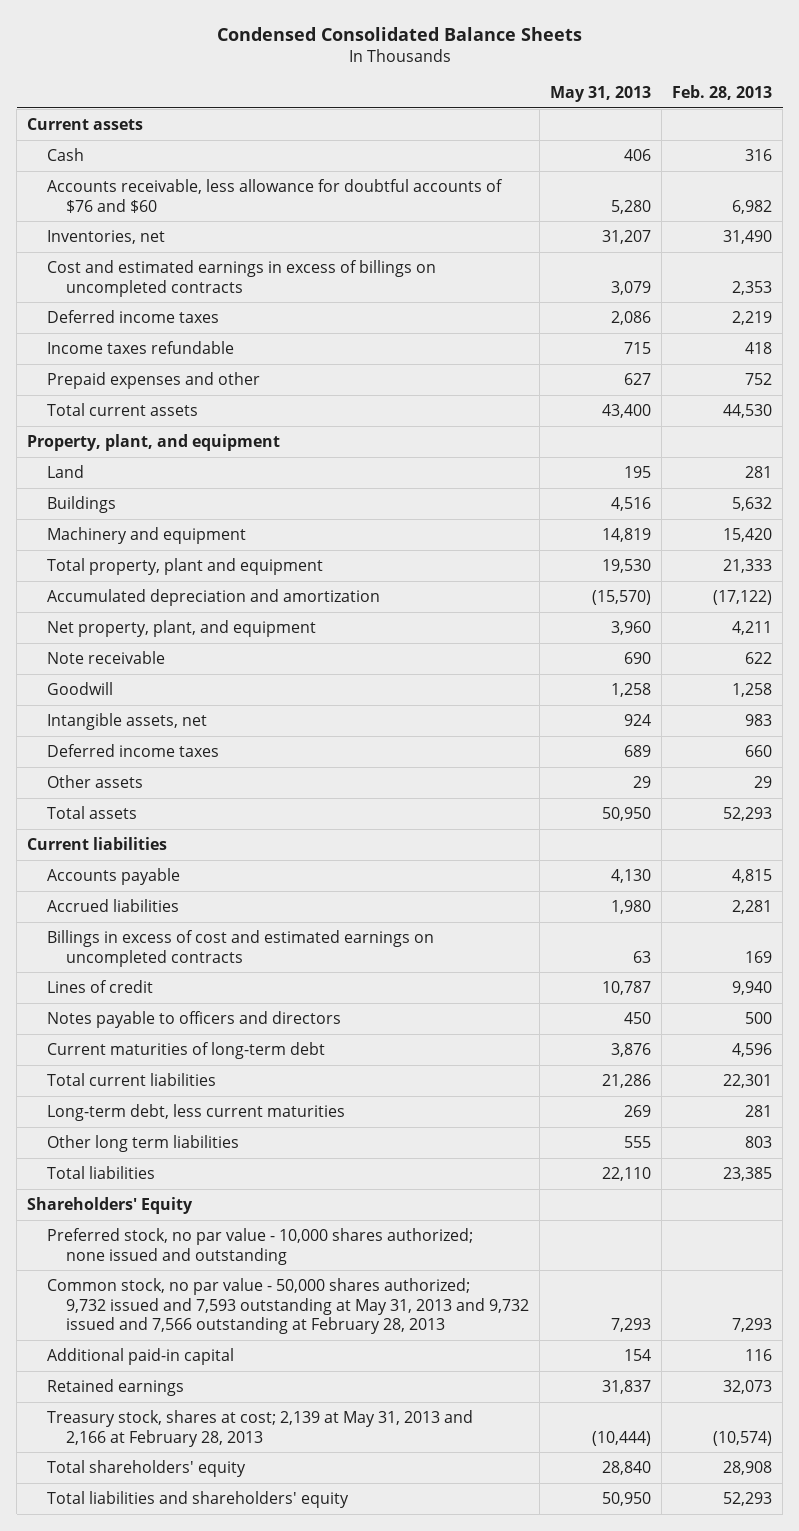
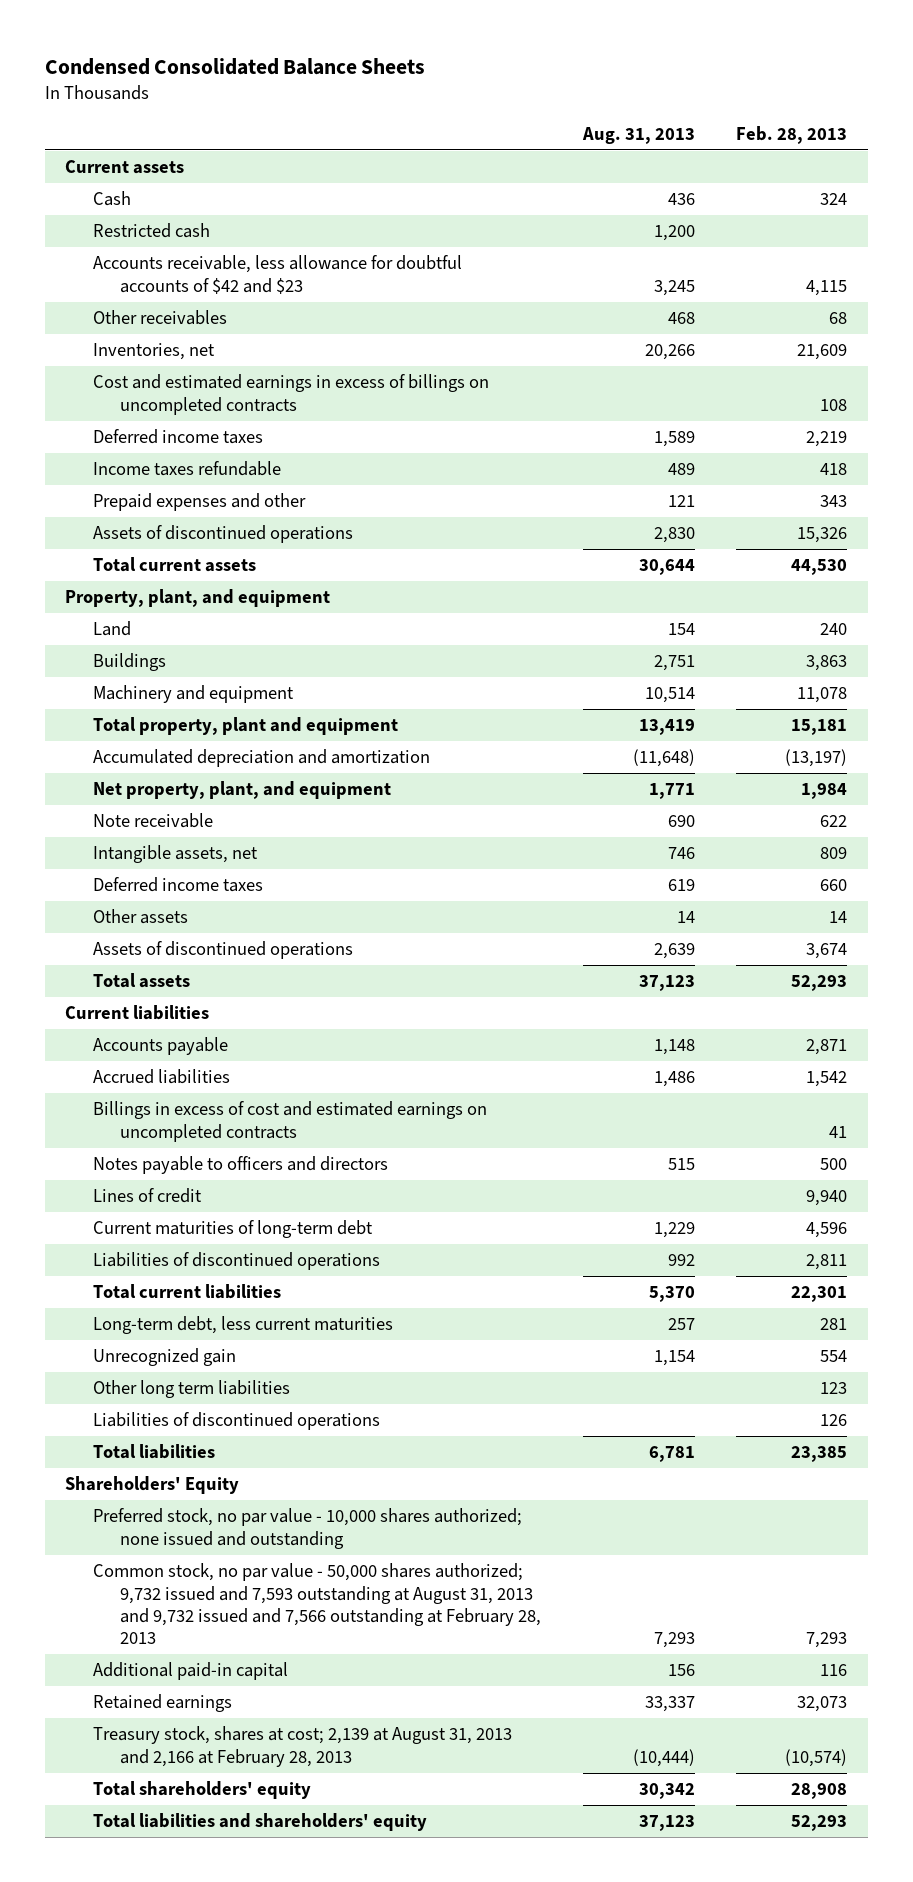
- | May 31, 2013 | Feb. 28, 2013
+ | Aug. 31, 2013 | Feb. 28, 2013
- Cash | 406 | 316
- Accounts receivable, less allowance for doubtful accounts of $76 and $60 | 5,280 | 6,982
- Inventories, net | 31,207 | 31,490
- Cost and estimated earnings in excess of billings on uncompleted contracts | 3,079 | 2,353
+ Cash | 436 | 324
+ Restricted cash | 1,200 |
+ Accounts receivable, less allowance for doubtful accounts of $42 and $23 | 3,245 | 4,115
+ Other receivables | 468 | 68
+ Inventories, net | 20,266 | 21,609
+ Cost and estimated earnings in excess of billings on uncompleted contracts | | 108
- Prepaid expenses and other | 627 | 752
+ Prepaid expenses and other | 121 | 343
+ Assets of discontinued operations | 2,830 | 15,326
- Land | 195 | 281
- Buildings | 4,516 | 5,632
- Machinery and equipment | 14,819 | 15,420
- Total property, plant and equipment | 19,530 | 21,333
- Accumulated depreciation and amortization | (15,570) | (17,122)
- Net property, plant, and equipment | 3,960 | 4,211
+ Land | 154 | 240
+ Buildings | 2,751 | 3,863
+ Machinery and equipment | 10,514 | 11,078
+ Total property, plant and equipment | 13,419 | 15,181
+ Accumulated depreciation and amortization | (11,648) | (13,197)
+ Net property, plant, and equipment | 1,771 | 1,984
- Goodwill | 1,258 | 1,258
- Intangible assets, net | 924 | 983
+ Intangible assets, net | 746 | 809
- Other assets | 29 | 29
+ Other assets | 14 | 14
+ Assets of discontinued operations | 2,639 | 3,674
- Accounts payable | 4,130 | 4,815
- Accrued liabilities | 1,980 | 2,281
- Billings in excess of cost and estimated earnings on uncompleted contracts | 63 | 169
+ Accounts payable | 1,148 | 2,871
+ Accrued liabilities | 1,486 | 1,542
+ Billings in excess of cost and estimated earnings on uncompleted contracts | | 41
moved down: Lines of credit | | 9,940
+ Liabilities of discontinued operations | 992 | 2,811
- Other long term liabilities | 555 | 803
+ Unrecognized gain | 1,154 | 554
+ Other long term liabilities | | 123
+ Liabilities of discontinued operations | | 126
- Common stock, no par value - 50,000 shares authorized; 9,732 issued and 7,593 outstanding at May 31, 2013 and 9,732 issued and 7,566 outstanding at February 28, 2013 | 7,293 | 7,293
+ Common stock, no par value - 50,000 shares authorized; 9,732 issued and 7,593 outstanding at August 31, 2013 and 9,732 issued and 7,566 outstanding at February 28, 2013 | 7,293 | 7,293
- Treasury stock, shares at cost; 2,139 at May 31, 2013 and 2,166 at February 28, 2013 | (10,444) | (10,574)
+ Treasury stock, shares at cost; 2,139 at August 31, 2013 and 2,166 at February 28, 2013 | (10,444) | (10,574)

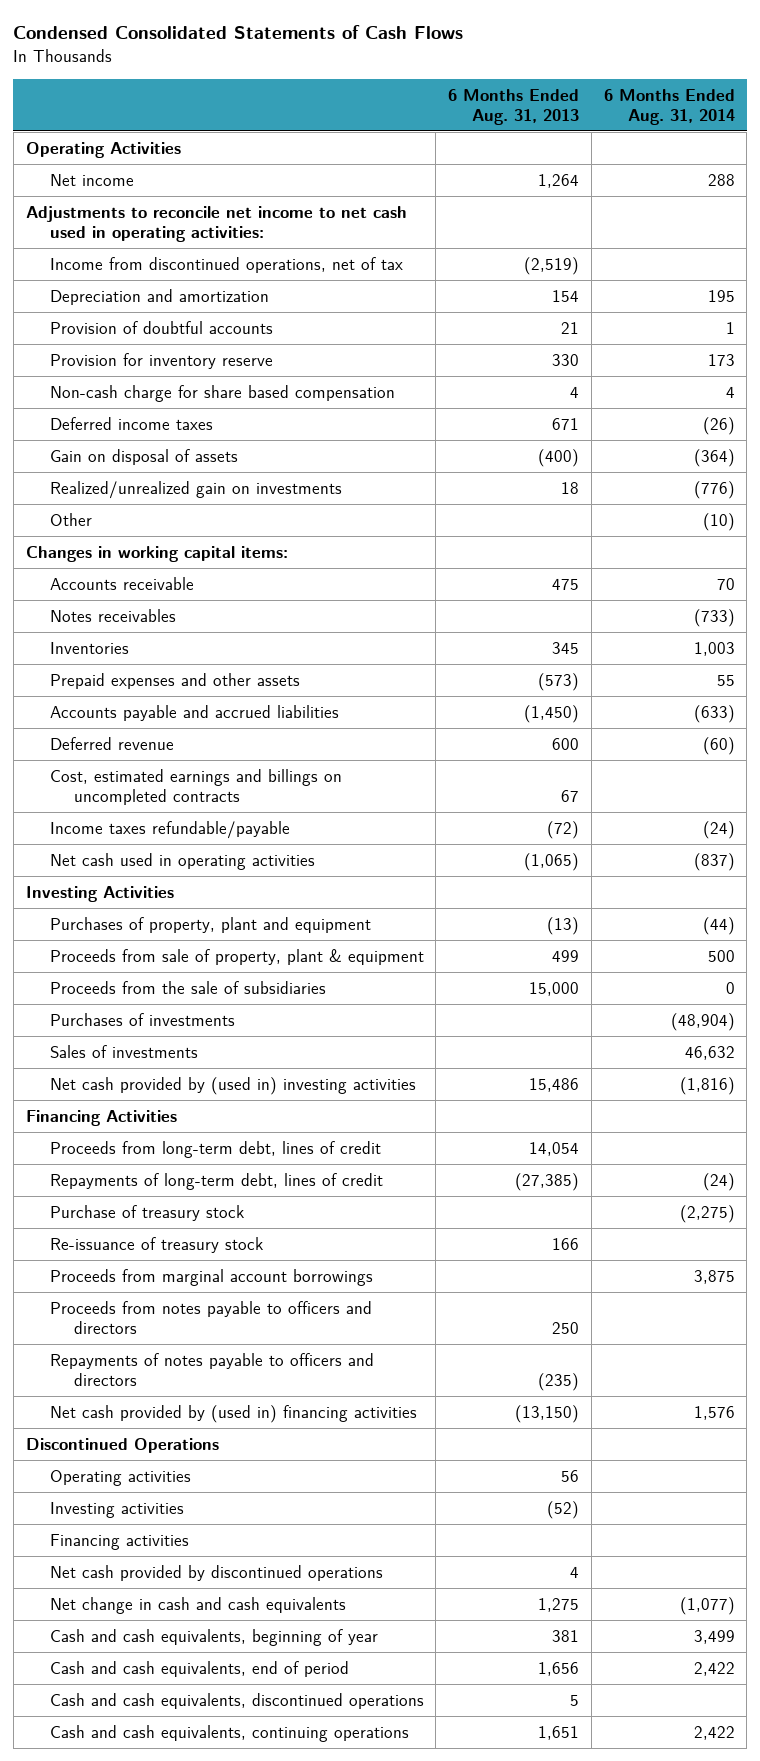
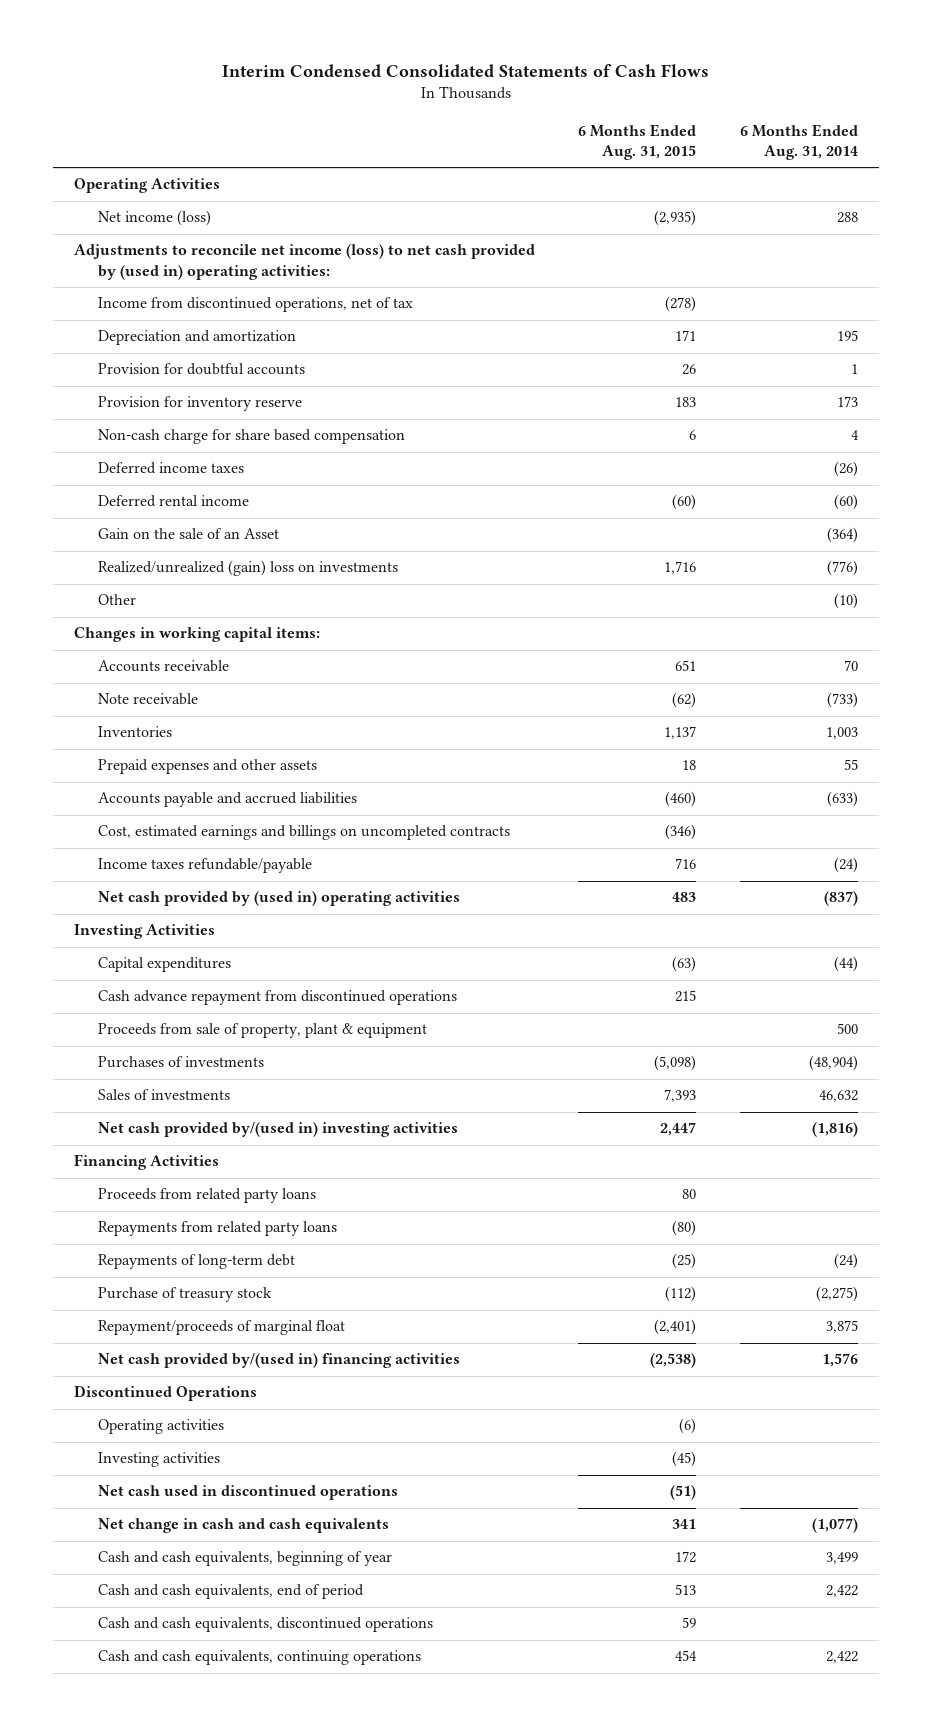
- Condensed Consolidated Statements of Cash Flows
+ Interim Condensed Consolidated Statements of Cash Flows
- | 6 Months Ended Aug. 31, 2013 | 6 Months Ended Aug. 31, 2014
+ | 6 Months Ended Aug. 31, 2015 | 6 Months Ended Aug. 31, 2014
- Net income | 1,264 | 288
- Adjustments to reconcile net income to net cash used in operating activities:
+ Net income (loss) | (2,935) | 288
+ Adjustments to reconcile net income (loss) to net cash provided by (used in) operating activities:
- Provision of doubtful accounts | 21 | 1
+ Provision for doubtful accounts | 26 | 1
- Gain on disposal of assets | (400) | (364)
- Realized/unrealized gain on investments | 18 | (776)
+ Deferred rental income | (60) | (60)
+ Gain on the sale of an Asset | | (364)
+ Realized/unrealized (gain) loss on investments | 1,716 | (776)
- Notes receivables | | (733)
+ Note receivable | (62) | (733)
- Deferred revenue | 600 | (60)
- Net cash used in operating activities | (1,065) | (837)
+ Net cash provided by (used in) operating activities | 483 | (837)
- Purchases of property, plant and equipment | (13) | (44)
+ Capital expenditures | (63) | (44)
+ Cash advance repayment from discontinued operations | 215 |
- Proceeds from the sale of subsidiaries | 15,000 | 0
- Net cash provided by (used in) investing activities | 15,486 | (1,816)
+ Net cash provided by/(used in) investing activities | 2,447 | (1,816)
- Proceeds from long-term debt, lines of credit | 14,054 |
- Repayments of long-term debt, lines of credit | (27,385) | (24)
+ Proceeds from related party loans | 80 |
+ Repayments from related party loans | (80) |
+ Repayments of long-term debt | (25) | (24)
- Re-issuance of treasury stock | 166 |
- Proceeds from marginal account borrowings | | 3,875
- Proceeds from notes payable to officers and directors | 250 |
- Repayments of notes payable to officers and directors | (235) |
- Net cash provided by (used in) financing activities | (13,150) | 1,576
+ Repayment/proceeds of marginal float | (2,401) | 3,875
+ Net cash provided by/(used in) financing activities | (2,538) | 1,576
- Financing activities
- Net cash provided by discontinued operations | 4 |
+ Net cash used in discontinued operations | (51) |

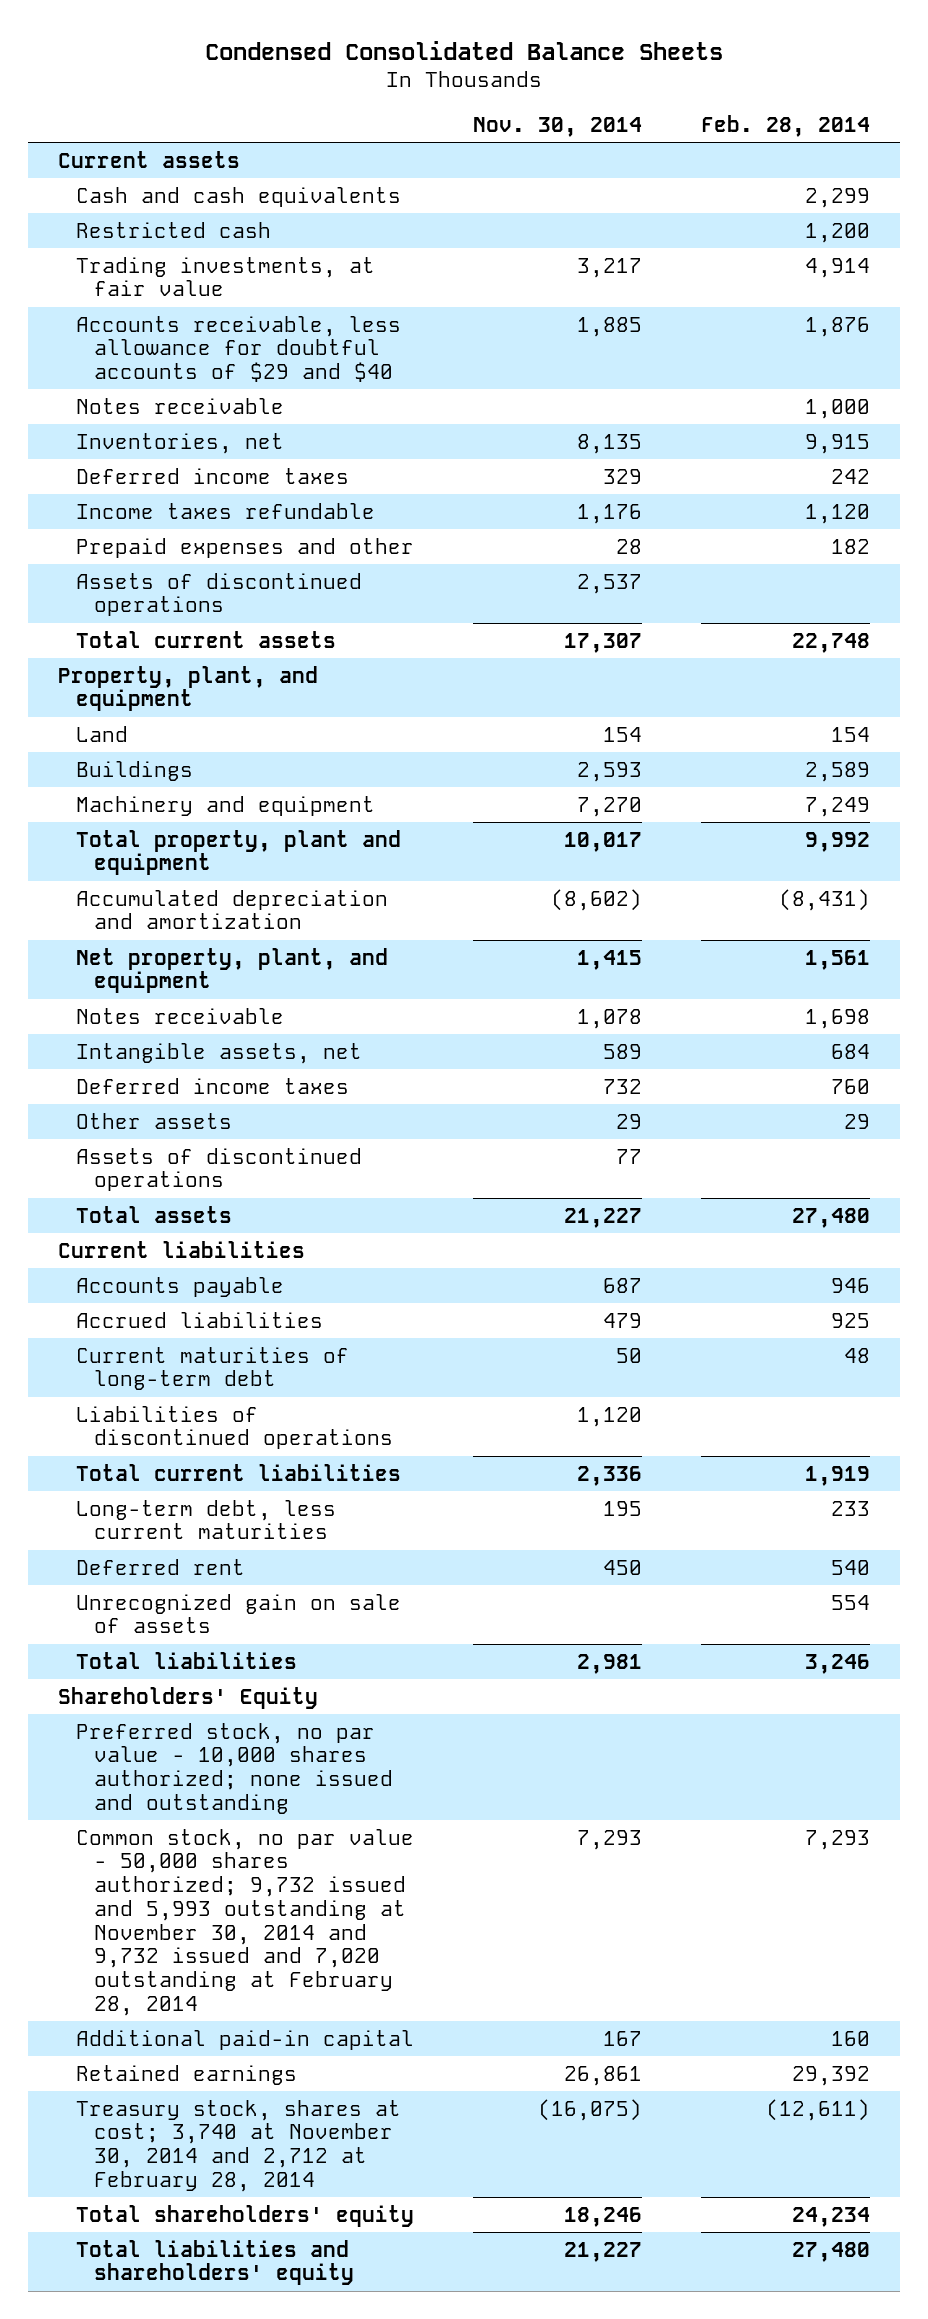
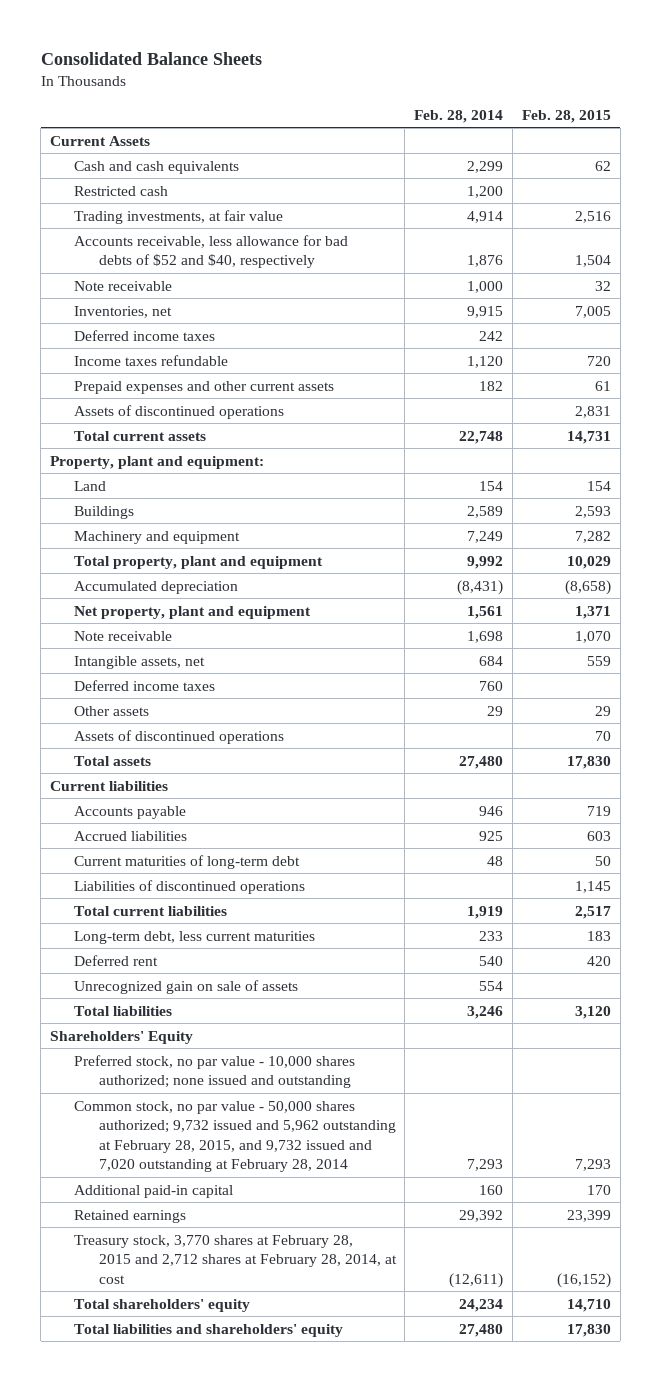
- Condensed Consolidated Balance Sheets
+ Consolidated Balance Sheets
- | Nov. 30, 2014 | Feb. 28, 2014
+ | Feb. 28, 2014 | Feb. 28, 2015
- Current assets
+ Current Assets
- Accounts receivable, less allowance for doubtful accounts of $29 and $40 | 1,885 | 1,876
- Notes receivable | | 1,000
+ Accounts receivable, less allowance for bad debts of $52 and $40, respectively | 1,876 | 1,504
+ Note receivable | 1,000 | 32
- Prepaid expenses and other | 28 | 182
+ Prepaid expenses and other current assets | 182 | 61
- Property, plant, and equipment
+ Property, plant and equipment:
- Accumulated depreciation and amortization | (8,602) | (8,431)
- Net property, plant, and equipment | 1,415 | 1,561
- Notes receivable | 1,078 | 1,698
+ Accumulated depreciation | (8,431) | (8,658)
+ Net property, plant and equipment | 1,561 | 1,371
+ Note receivable | 1,698 | 1,070
- Common stock, no par value - 50,000 shares authorized; 9,732 issued and 5,993 outstanding at November 30, 2014 and 9,732 issued and 7,020 outstanding at February 28, 2014 | 7,293 | 7,293
+ Common stock, no par value - 50,000 shares authorized; 9,732 issued and 5,962 outstanding at February 28, 2015, and 9,732 issued and 7,020 outstanding at February 28, 2014 | 7,293 | 7,293
- Treasury stock, shares at cost; 3,740 at November 30, 2014 and 2,712 at February 28, 2014 | (16,075) | (12,611)
+ Treasury stock, 3,770 shares at February 28, 2015 and 2,712 shares at February 28, 2014, at cost | (12,611) | (16,152)

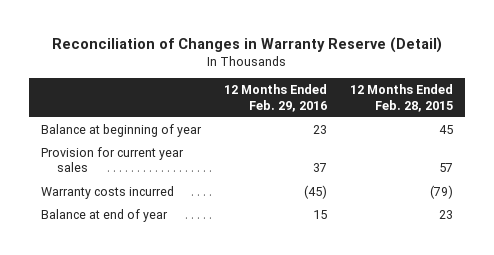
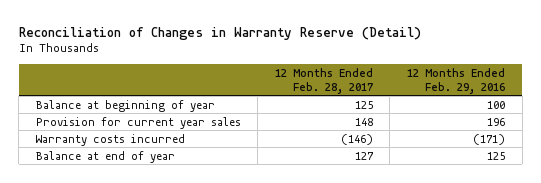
- | 12 Months Ended Feb. 29, 2016 | 12 Months Ended Feb. 28, 2015
+ | 12 Months Ended Feb. 28, 2017 | 12 Months Ended Feb. 29, 2016
- Balance at beginning of year | 23 | 45
- Provision for current year sales | 37 | 57
- Warranty costs incurred | (45) | (79)
- Balance at end of year | 15 | 23
+ Balance at beginning of year | 125 | 100
+ Provision for current year sales | 148 | 196
+ Warranty costs incurred | (146) | (171)
+ Balance at end of year | 127 | 125

